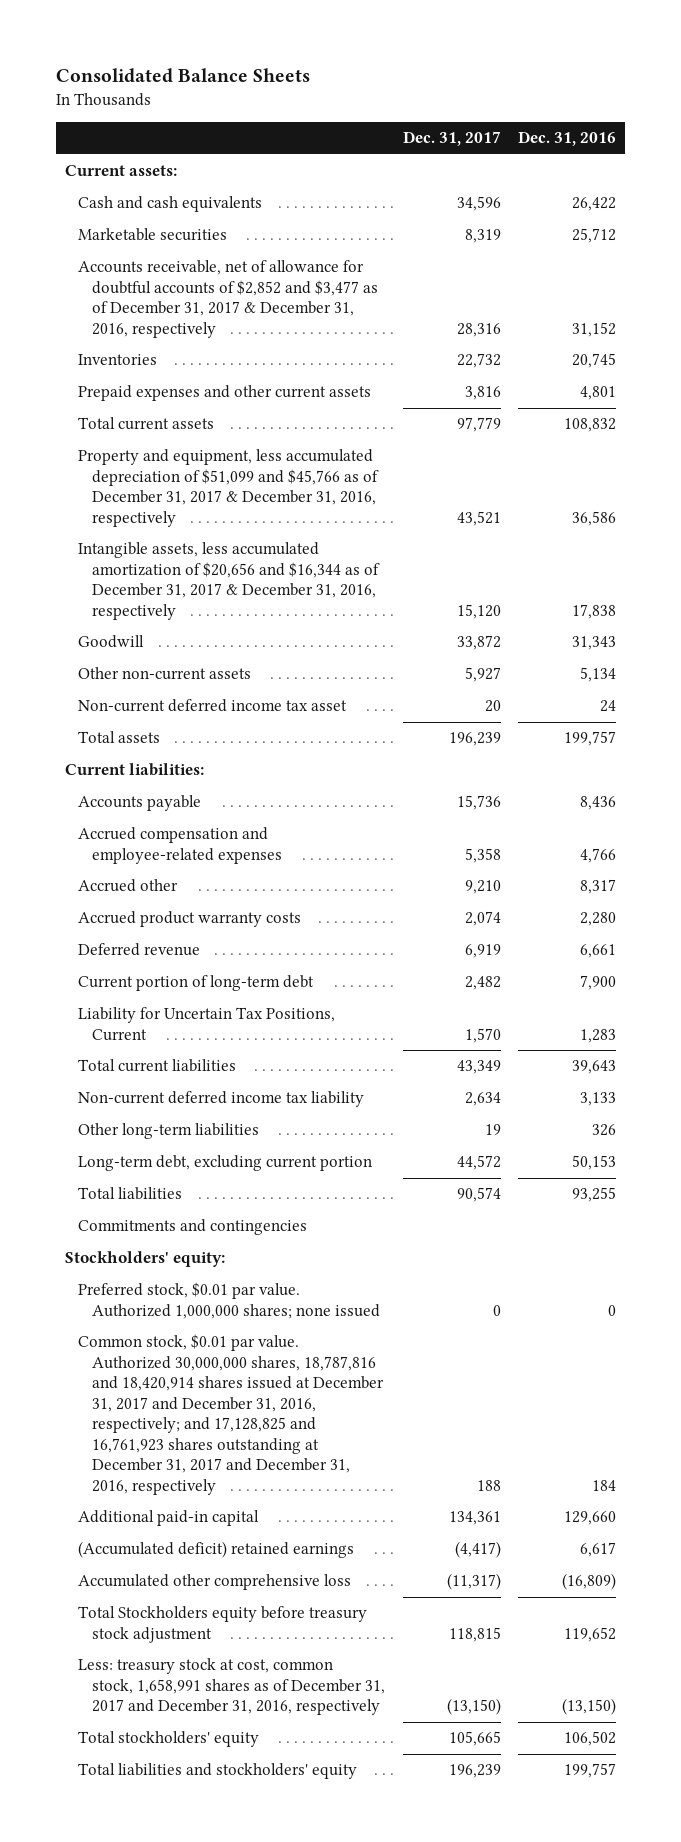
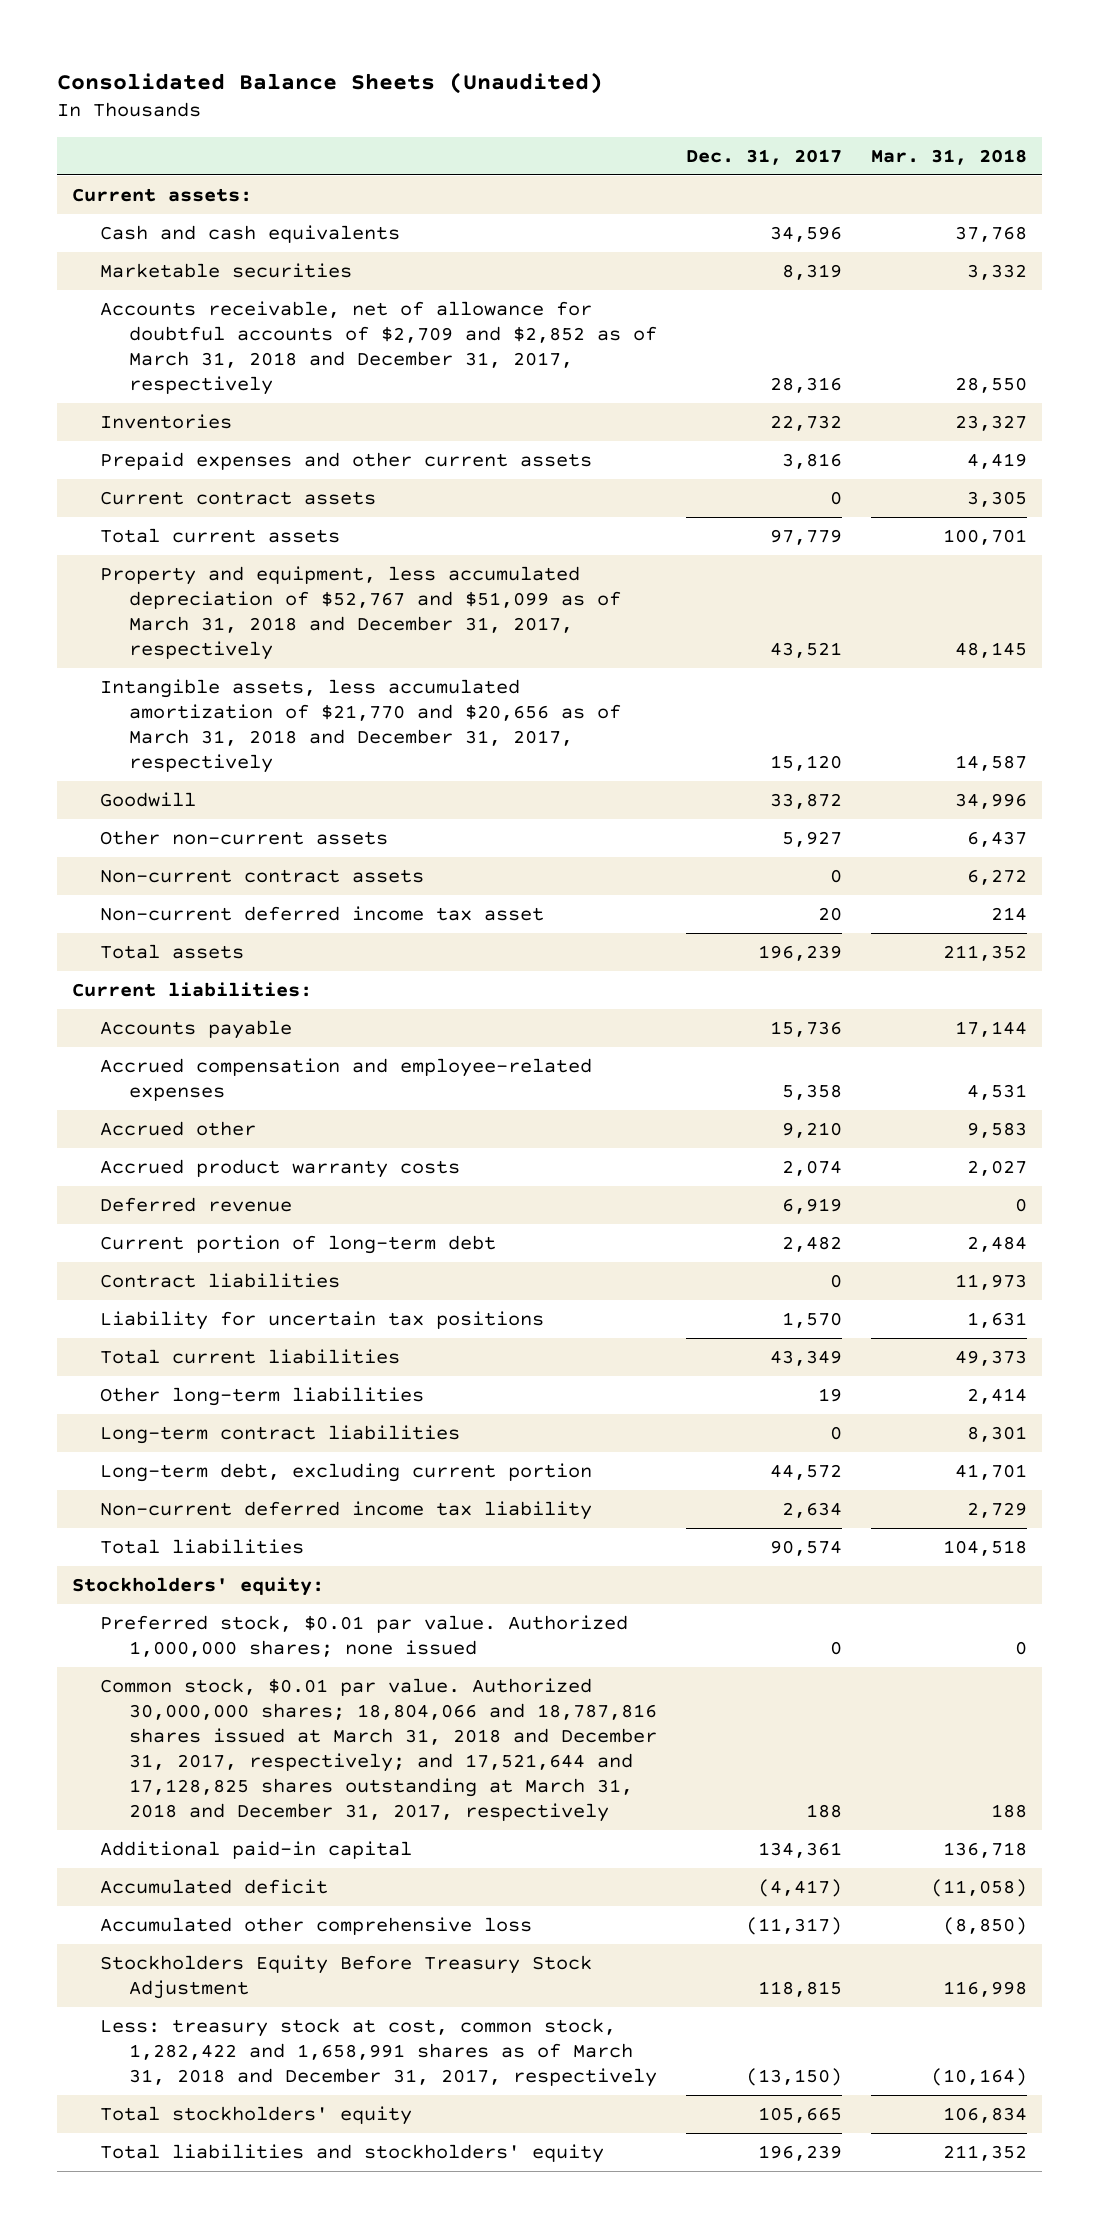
- Consolidated Balance Sheets
+ Consolidated Balance Sheets (Unaudited)
- | Dec. 31, 2017 | Dec. 31, 2016
+ | Dec. 31, 2017 | Mar. 31, 2018
- Accounts receivable, net of allowance for doubtful accounts of $2,852 and $3,477 as of December 31, 2017 & December 31, 2016, respectively | 28,316 | 31,152
+ Accounts receivable, net of allowance for doubtful accounts of $2,709 and $2,852 as of March 31, 2018 and December 31, 2017, respectively | 28,316 | 28,550
+ Current contract assets | 0 | 3,305
- Property and equipment, less accumulated depreciation of $51,099 and $45,766 as of December 31, 2017 & December 31, 2016, respectively | 43,521 | 36,586
- Intangible assets, less accumulated amortization of $20,656 and $16,344 as of December 31, 2017 & December 31, 2016, respectively | 15,120 | 17,838
+ Property and equipment, less accumulated depreciation of $52,767 and $51,099 as of March 31, 2018 and December 31, 2017, respectively | 43,521 | 48,145
+ Intangible assets, less accumulated amortization of $21,770 and $20,656 as of March 31, 2018 and December 31, 2017, respectively | 15,120 | 14,587
+ Non-current contract assets | 0 | 6,272
- Liability for Uncertain Tax Positions, Current | 1,570 | 1,283
+ Contract liabilities | 0 | 11,973
+ Liability for uncertain tax positions | 1,570 | 1,631
+ Long-term contract liabilities | 0 | 8,301
moved down: Non-current deferred income tax liability | 2,634 | 2,729
- Commitments and contingencies
- Common stock, $0.01 par value. Authorized 30,000,000 shares, 18,787,816 and 18,420,914 shares issued at December 31, 2017 and December 31, 2016, respectively; and 17,128,825 and 16,761,923 shares outstanding at December 31, 2017 and December 31, 2016, respectively | 188 | 184
+ Common stock, $0.01 par value. Authorized 30,000,000 shares; 18,804,066 and 18,787,816 shares issued at March 31, 2018 and December 31, 2017, respectively; and 17,521,644 and 17,128,825 shares outstanding at March 31, 2018 and December 31, 2017, respectively | 188 | 188
- (Accumulated deficit) retained earnings | (4,417) | 6,617
+ Accumulated deficit | (4,417) | (11,058)
- Total Stockholders equity before treasury stock adjustment | 118,815 | 119,652
- Less: treasury stock at cost, common stock, 1,658,991 shares as of December 31, 2017 and December 31, 2016, respectively | (13,150) | (13,150)
+ Stockholders Equity Before Treasury Stock Adjustment | 118,815 | 116,998
+ Less: treasury stock at cost, common stock, 1,282,422 and 1,658,991 shares as of March 31, 2018 and December 31, 2017, respectively | (13,150) | (10,164)

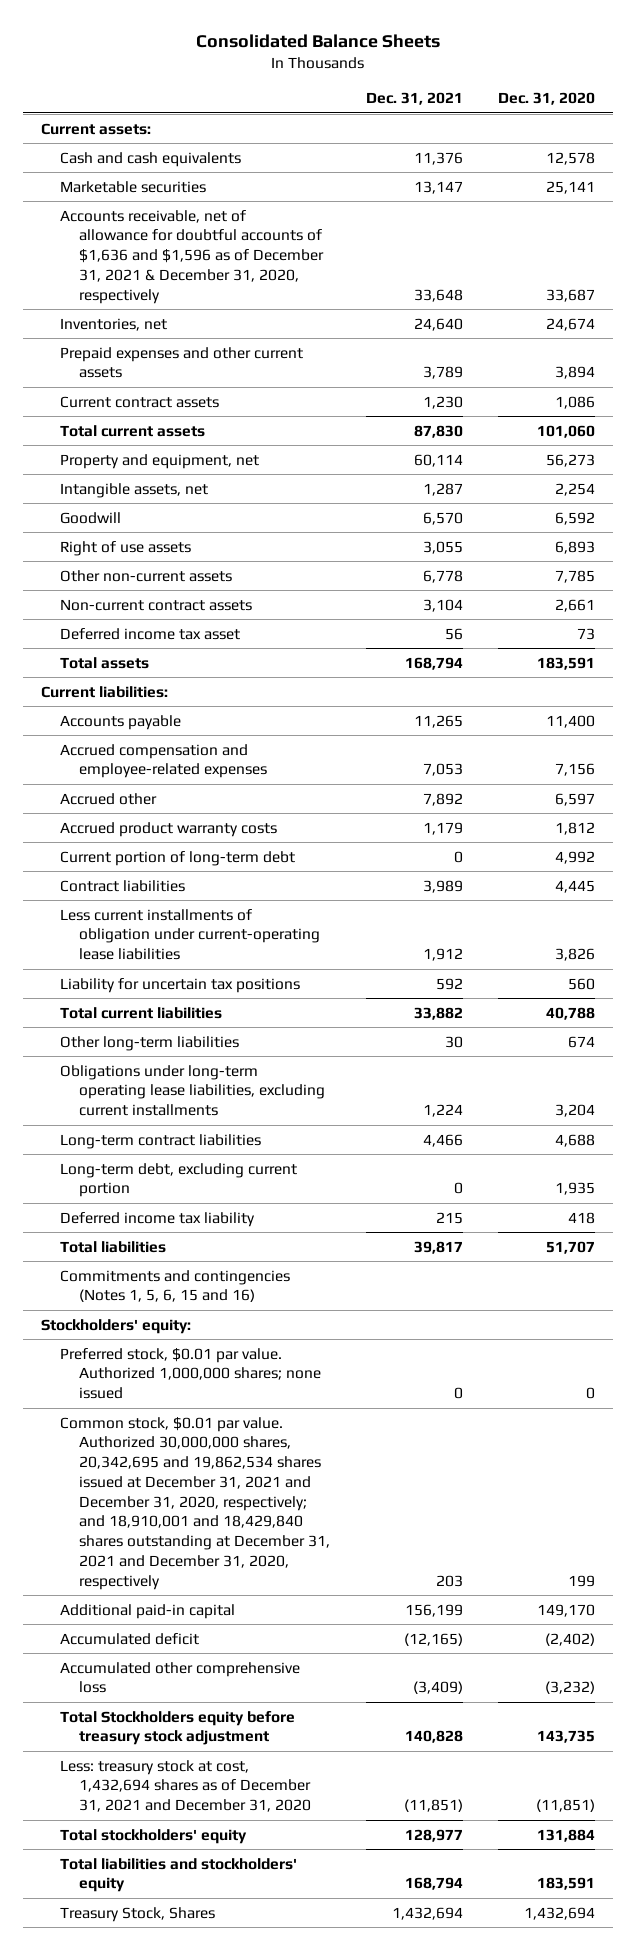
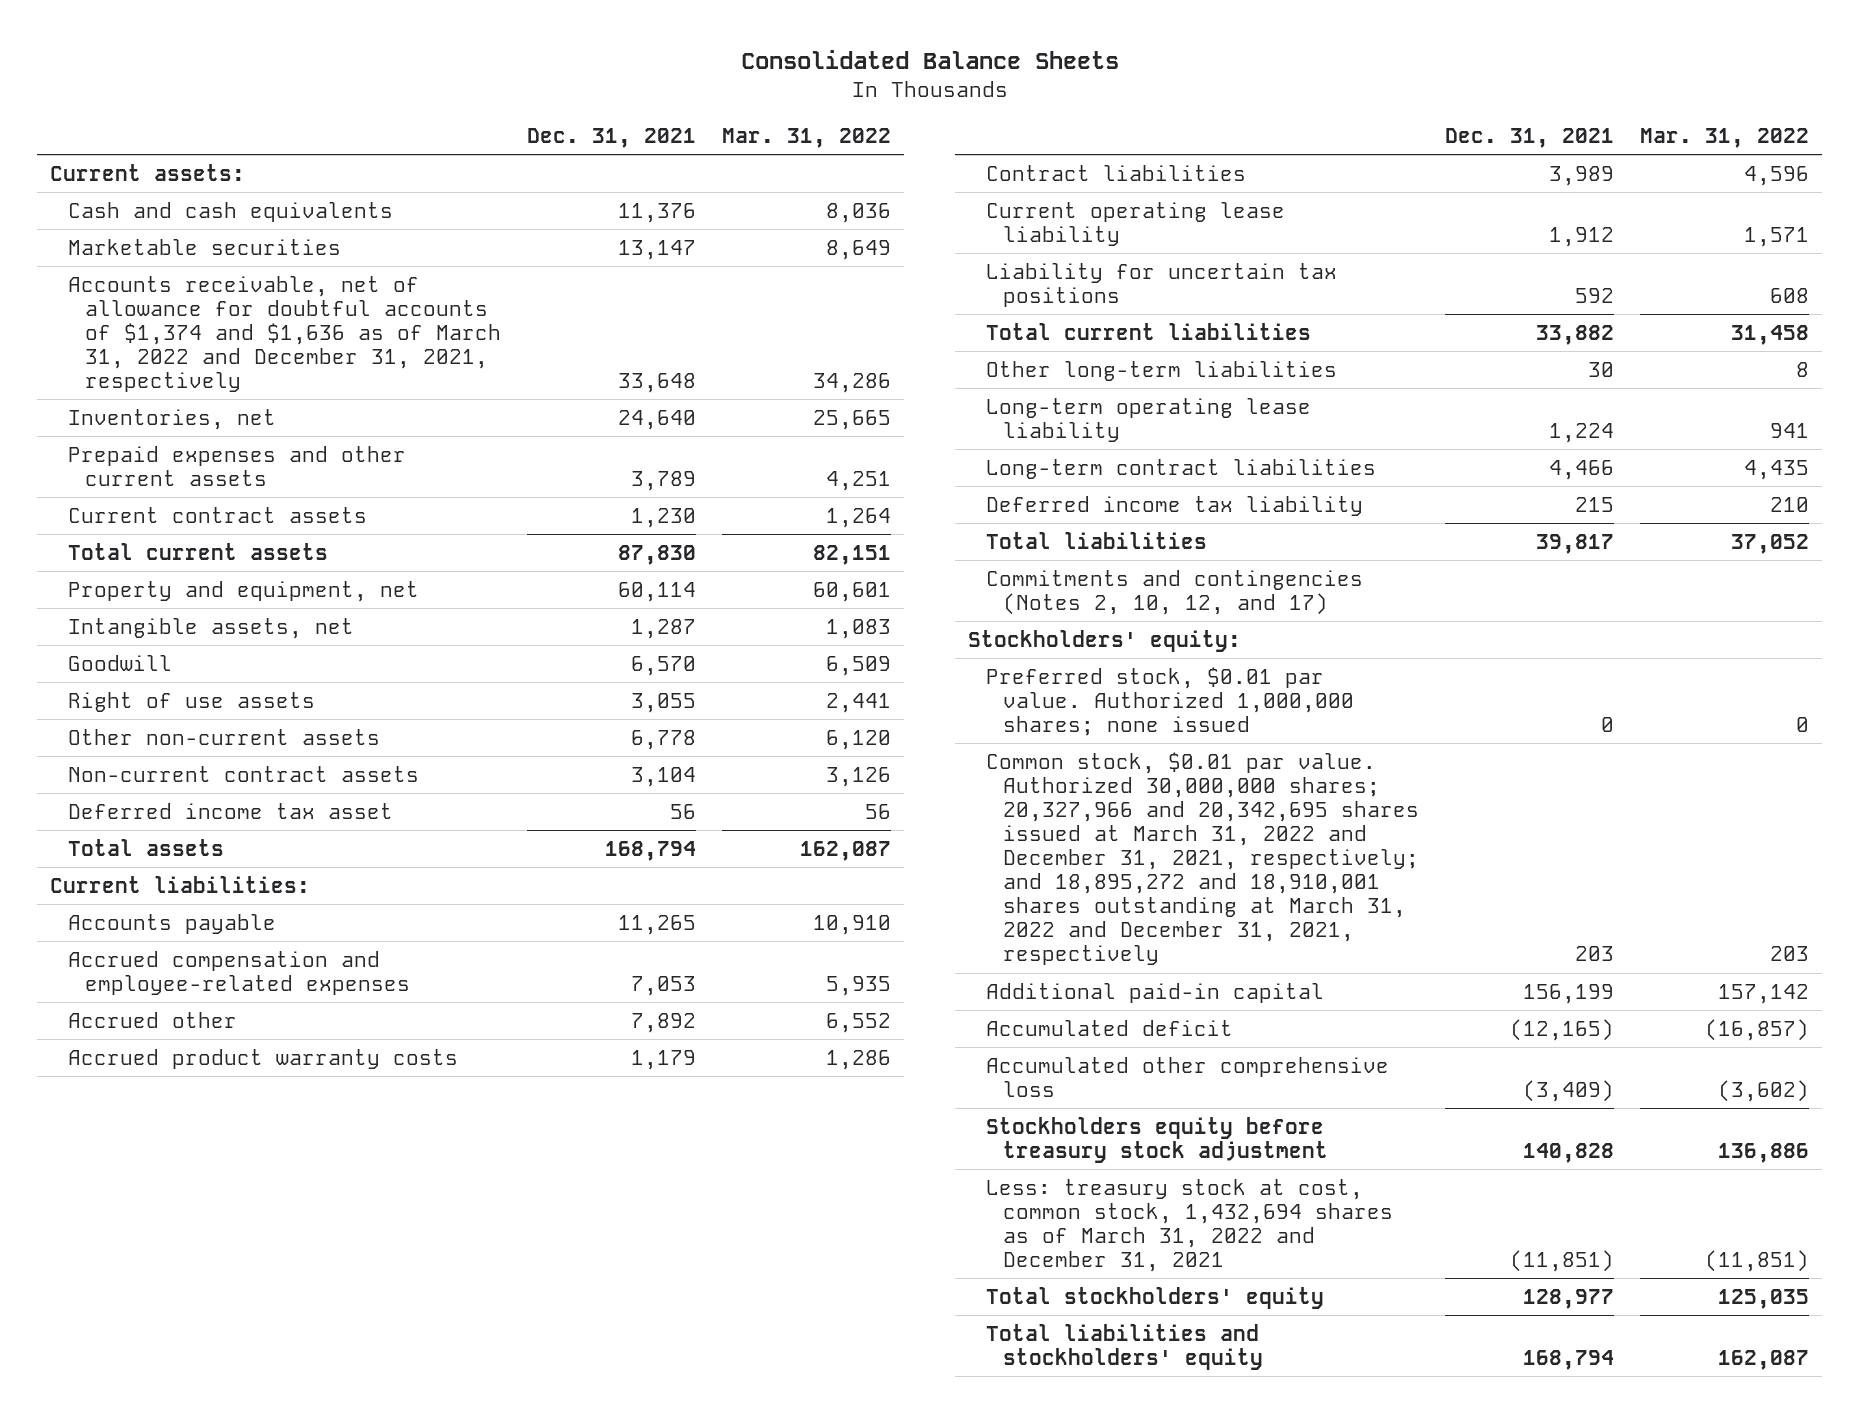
- | Dec. 31, 2021 | Dec. 31, 2020
+ | Dec. 31, 2021 | Mar. 31, 2022
- Accounts receivable, net of allowance for doubtful accounts of $1,636 and $1,596 as of December 31, 2021 & December 31, 2020, respectively | 33,648 | 33,687
+ Accounts receivable, net of allowance for doubtful accounts of $1,374 and $1,636 as of March 31, 2022 and December 31, 2021, respectively | 33,648 | 34,286
- Current portion of long-term debt | 0 | 4,992
- Less current installments of obligation under current-operating lease liabilities | 1,912 | 3,826
+ Current operating lease liability | 1,912 | 1,571
- Obligations under long-term operating lease liabilities, excluding current installments | 1,224 | 3,204
+ Long-term operating lease liability | 1,224 | 941
- Long-term debt, excluding current portion | 0 | 1,935
- Commitments and contingencies (Notes 1, 5, 6, 15 and 16)
+ Commitments and contingencies (Notes 2, 10, 12, and 17)
- Common stock, $0.01 par value. Authorized 30,000,000 shares, 20,342,695 and 19,862,534 shares issued at December 31, 2021 and December 31, 2020, respectively; and 18,910,001 and 18,429,840 shares outstanding at December 31, 2021 and December 31, 2020, respectively | 203 | 199
+ Common stock, $0.01 par value. Authorized 30,000,000 shares; 20,327,966 and 20,342,695 shares issued at March 31, 2022 and December 31, 2021, respectively; and 18,895,272 and 18,910,001 shares outstanding at March 31, 2022 and December 31, 2021, respectively | 203 | 203
- Total Stockholders equity before treasury stock adjustment | 140,828 | 143,735
- Less: treasury stock at cost, 1,432,694 shares as of December 31, 2021 and December 31, 2020 | (11,851) | (11,851)
+ Stockholders equity before treasury stock adjustment | 140,828 | 136,886
+ Less: treasury stock at cost, common stock, 1,432,694 shares as of March 31, 2022 and December 31, 2021 | (11,851) | (11,851)
- Treasury Stock, Shares | 1,432,694 | 1,432,694

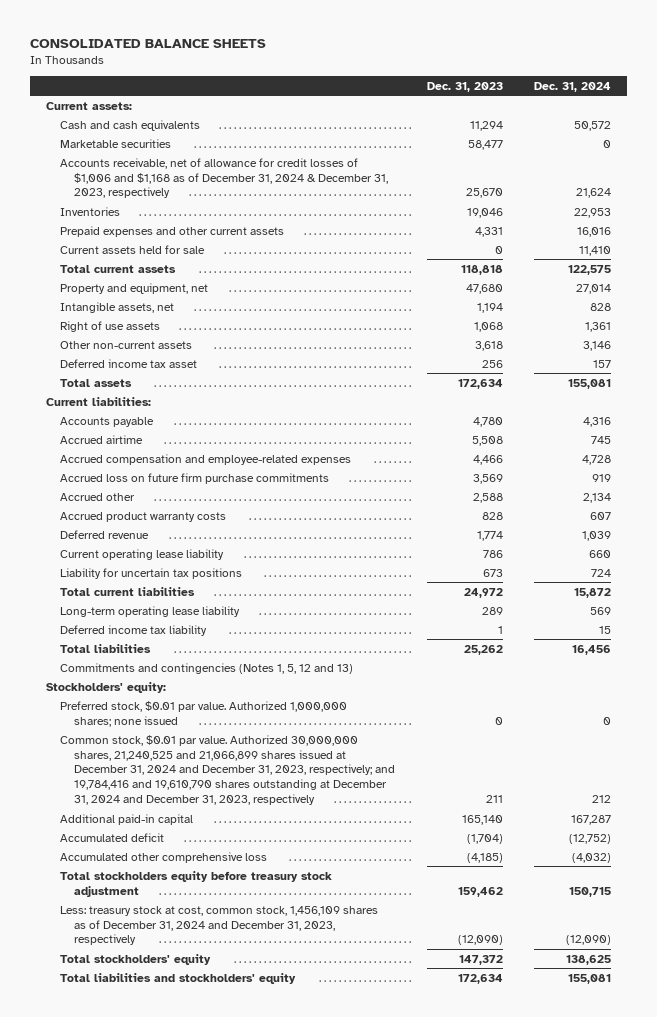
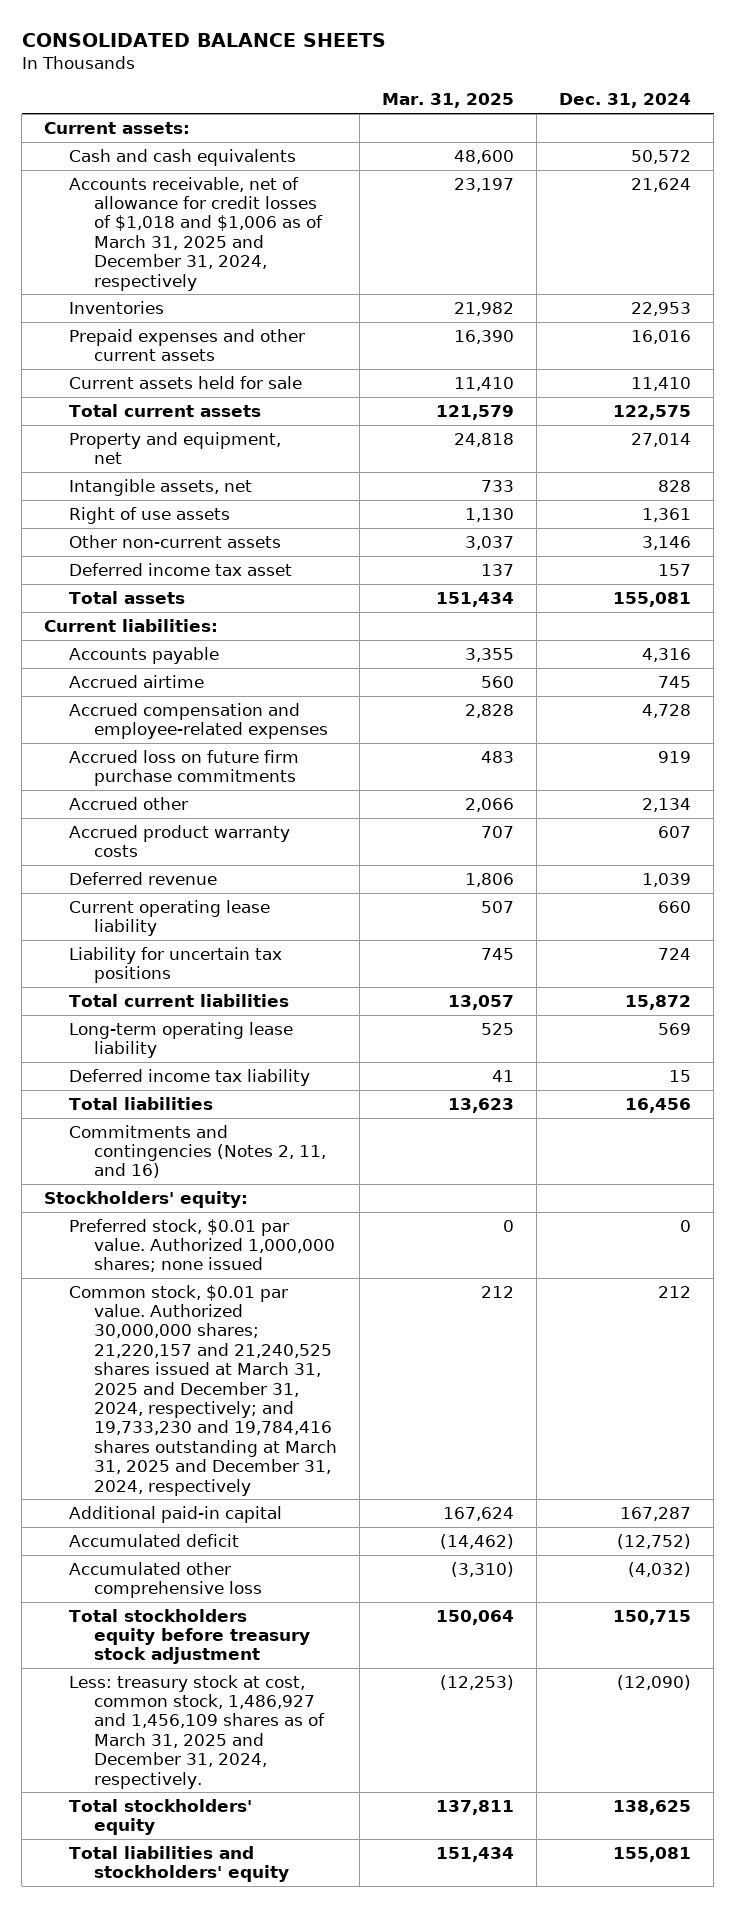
- | Dec. 31, 2023 | Dec. 31, 2024
+ | Mar. 31, 2025 | Dec. 31, 2024
- Marketable securities | 58,477 | 0
- Accounts receivable, net of allowance for credit losses of $1,006 and $1,168 as of December 31, 2024 & December 31, 2023, respectively | 25,670 | 21,624
+ Accounts receivable, net of allowance for credit losses of $1,018 and $1,006 as of March 31, 2025 and December 31, 2024, respectively | 23,197 | 21,624
- Commitments and contingencies (Notes 1, 5, 12 and 13)
+ Commitments and contingencies (Notes 2, 11, and 16)
- Common stock, $0.01 par value. Authorized 30,000,000 shares, 21,240,525 and 21,066,899 shares issued at December 31, 2024 and December 31, 2023, respectively; and 19,784,416 and 19,610,790 shares outstanding at December 31, 2024 and December 31, 2023, respectively | 211 | 212
+ Common stock, $0.01 par value. Authorized 30,000,000 shares; 21,220,157 and 21,240,525 shares issued at March 31, 2025 and December 31, 2024, respectively; and 19,733,230 and 19,784,416 shares outstanding at March 31, 2025 and December 31, 2024, respectively | 212 | 212
- Less: treasury stock at cost, common stock, 1,456,109 shares as of December 31, 2024 and December 31, 2023, respectively | (12,090) | (12,090)
+ Less: treasury stock at cost, common stock, 1,486,927 and 1,456,109 shares as of March 31, 2025 and December 31, 2024, respectively. | (12,253) | (12,090)

